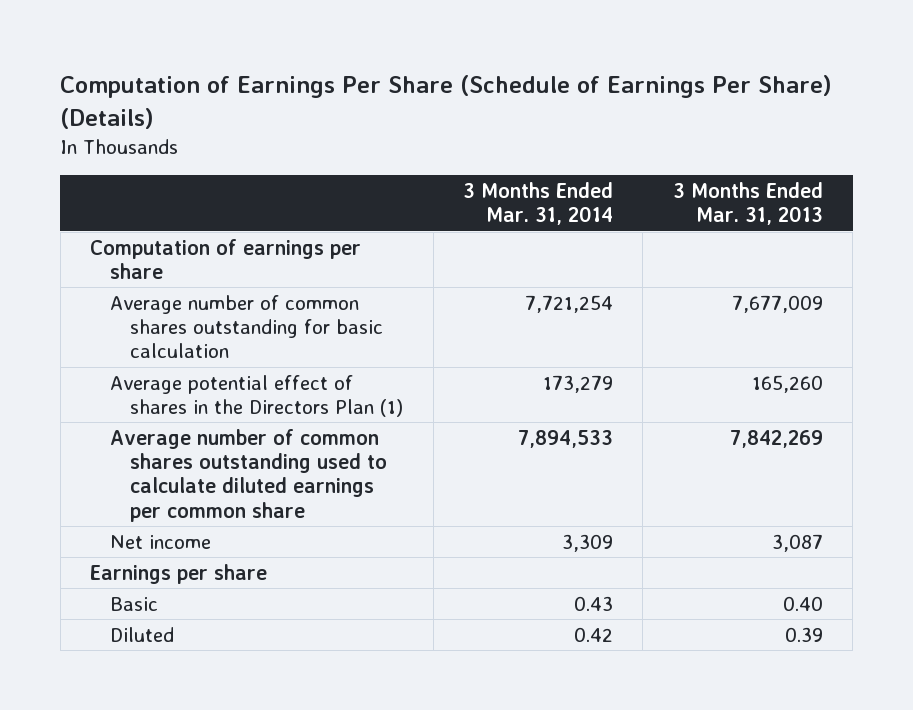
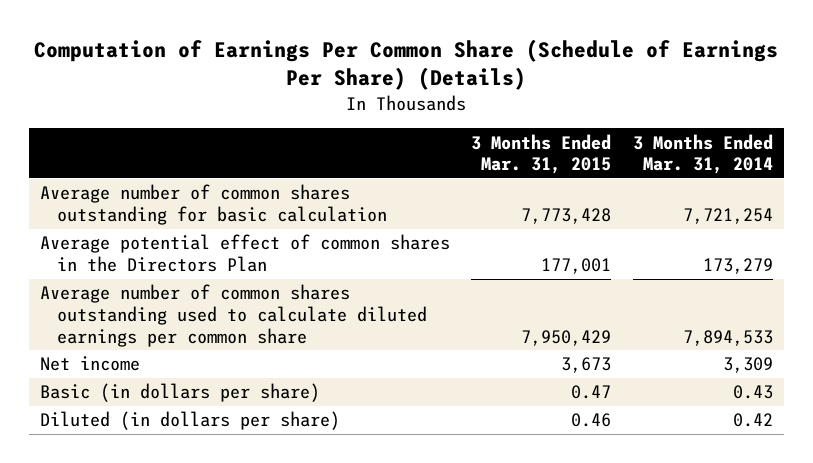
- Computation of Earnings Per Share (Schedule of Earnings Per Share) (Details)
+ Computation of Earnings Per Common Share (Schedule of Earnings Per Share) (Details)
- | 3 Months Ended Mar. 31, 2014 | 3 Months Ended Mar. 31, 2013
+ | 3 Months Ended Mar. 31, 2015 | 3 Months Ended Mar. 31, 2014
- Computation of earnings per share
- Average potential effect of shares in the Directors Plan (1) | 173,279 | 165,260
+ Average potential effect of common shares in the Directors Plan | 177,001 | 173,279
- Earnings per share
- Basic | 0.43 | 0.40
- Diluted | 0.42 | 0.39
+ Basic (in dollars per share) | 0.47 | 0.43
+ Diluted (in dollars per share) | 0.46 | 0.42

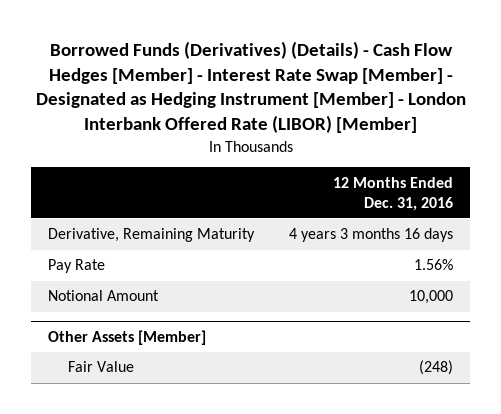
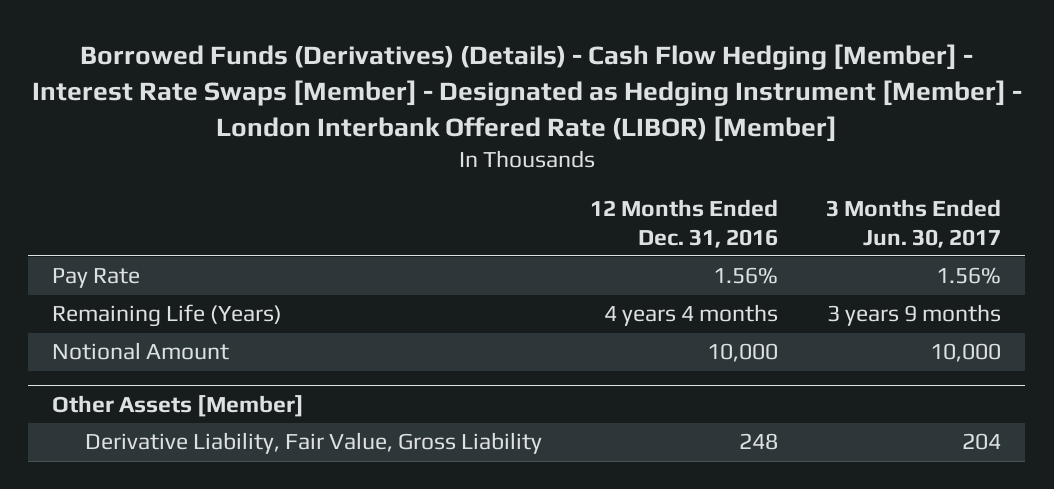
- Borrowed Funds (Derivatives) (Details) - Cash Flow Hedges [Member] - Interest Rate Swap [Member] - Designated as Hedging Instrument [Member] - London Interbank Offered Rate (LIBOR) [Member]
+ Borrowed Funds (Derivatives) (Details) - Cash Flow Hedging [Member] - Interest Rate Swaps [Member] - Designated as Hedging Instrument [Member] - London Interbank Offered Rate (LIBOR) [Member]
- | 12 Months Ended Dec. 31, 2016
+ | 12 Months Ended Dec. 31, 2016 | 3 Months Ended Jun. 30, 2017
- Derivative, Remaining Maturity | 4 years 3 months 16 days
+ Remaining Life (Years) | 4 years 4 months | 3 years 9 months
@ Other Assets [Member]
- Fair Value | (248)
+ Derivative Liability, Fair Value, Gross Liability | 248 | 204

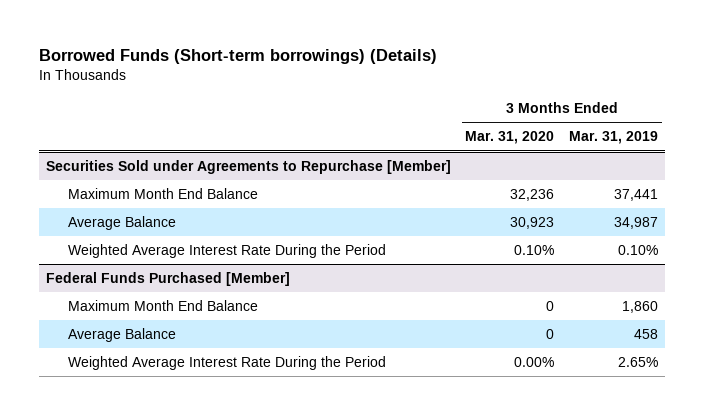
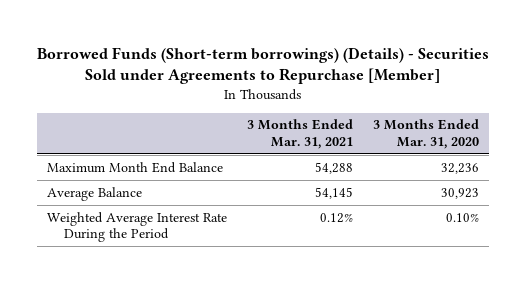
- Borrowed Funds (Short-term borrowings) (Details)
+ Borrowed Funds (Short-term borrowings) (Details) - Securities Sold under Agreements to Repurchase [Member]
- | 3 Months Ended Mar. 31, 2020 | 3 Months Ended Mar. 31, 2019
+ | 3 Months Ended Mar. 31, 2021 | 3 Months Ended Mar. 31, 2020
- Securities Sold under Agreements to Repurchase [Member]
- Federal Funds Purchased [Member]
- Maximum Month End Balance | 0 | 1,860
- Average Balance | 0 | 458
- Weighted Average Interest Rate During the Period | 0.00% | 2.65%

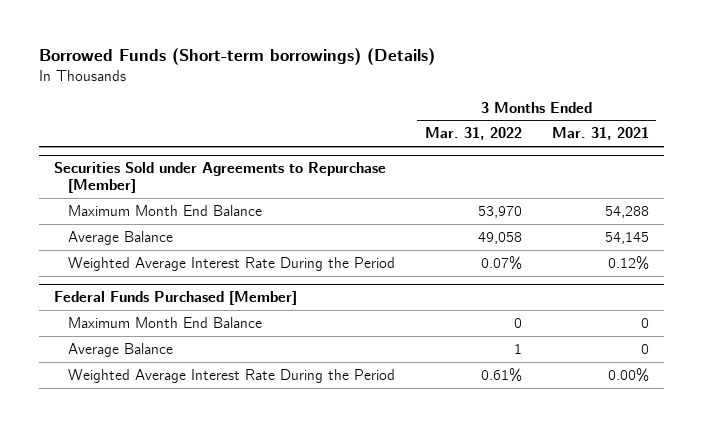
- Borrowed Funds (Short-term borrowings) (Details) - Securities Sold under Agreements to Repurchase [Member]
+ Borrowed Funds (Short-term borrowings) (Details)
- | 3 Months Ended Mar. 31, 2021 | 3 Months Ended Mar. 31, 2020
+ | 3 Months Ended Mar. 31, 2022 | 3 Months Ended Mar. 31, 2021
+ Securities Sold under Agreements to Repurchase [Member]
+ Federal Funds Purchased [Member]
+ Maximum Month End Balance | 0 | 0
+ Average Balance | 1 | 0
+ Weighted Average Interest Rate During the Period | 0.61% | 0.00%

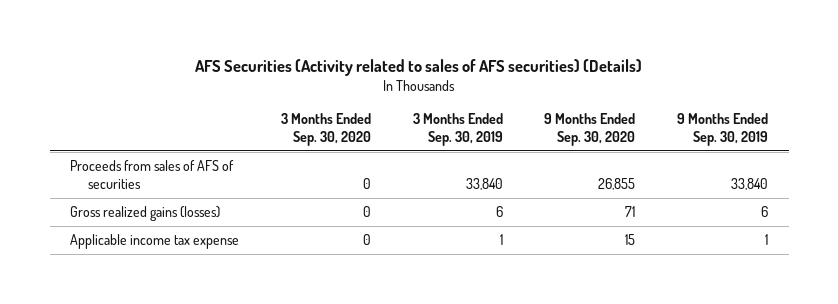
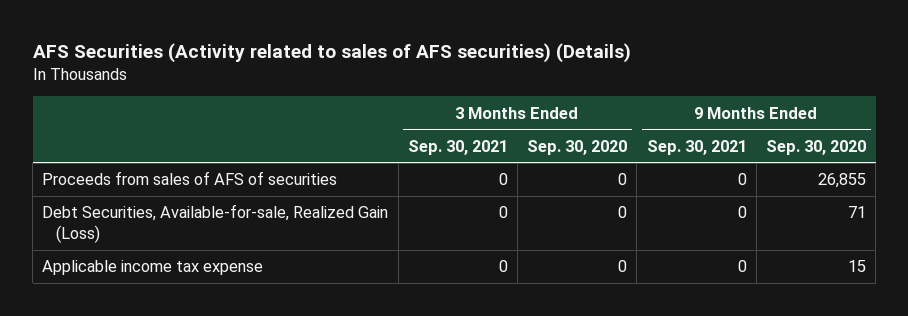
- | 3 Months Ended Sep. 30, 2020 | 3 Months Ended Sep. 30, 2019 | 9 Months Ended Sep. 30, 2020 | 9 Months Ended Sep. 30, 2019
+ | 3 Months Ended Sep. 30, 2021 | 3 Months Ended Sep. 30, 2020 | 9 Months Ended Sep. 30, 2021 | 9 Months Ended Sep. 30, 2020
- Gross realized gains (losses) | 0 | 6 | 71 | 6
+ Debt Securities, Available-for-sale, Realized Gain (Loss) | 0 | 0 | 0 | 71

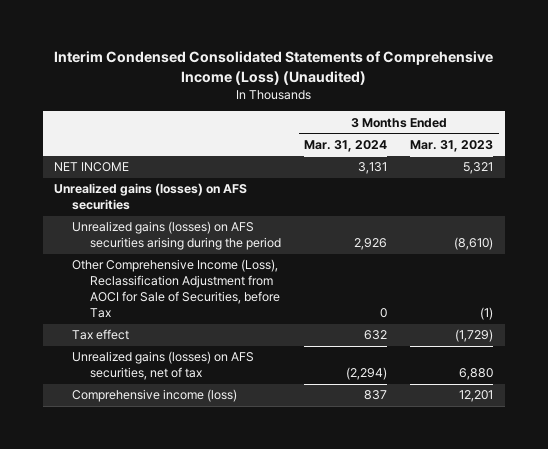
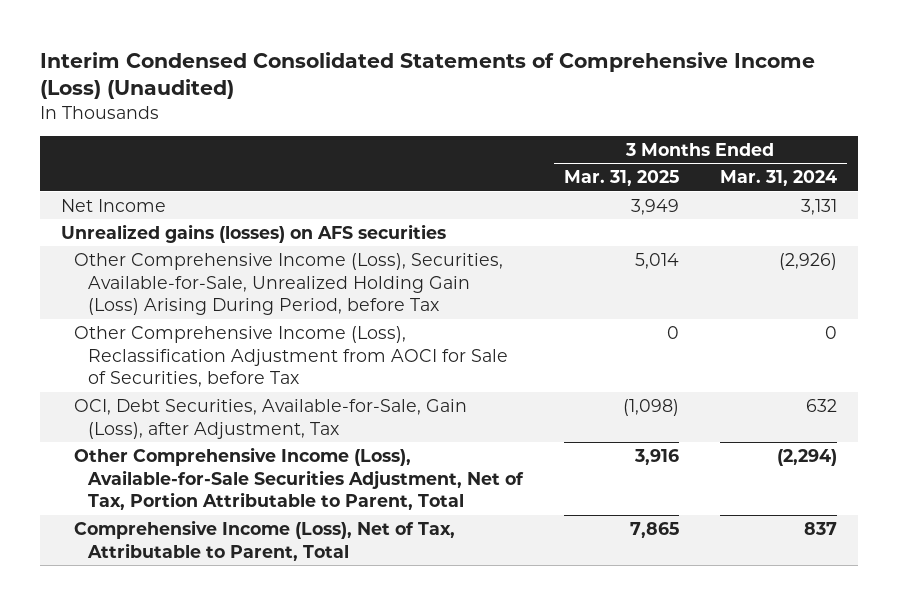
- | 3 Months Ended Mar. 31, 2024 | 3 Months Ended Mar. 31, 2023
+ | 3 Months Ended Mar. 31, 2025 | 3 Months Ended Mar. 31, 2024
- NET INCOME | 3,131 | 5,321
+ Net Income | 3,949 | 3,131
- Unrealized gains (losses) on AFS securities arising during the period | 2,926 | (8,610)
+ Other Comprehensive Income (Loss), Securities, Available-for-Sale, Unrealized Holding Gain (Loss) Arising During Period, before Tax | 5,014 | (2,926)
- Tax effect | 632 | (1,729)
- Unrealized gains (losses) on AFS securities, net of tax | (2,294) | 6,880
- Comprehensive income (loss) | 837 | 12,201
+ OCI, Debt Securities, Available-for-Sale, Gain (Loss), after Adjustment, Tax | (1,098) | 632
+ Other Comprehensive Income (Loss), Available-for-Sale Securities Adjustment, Net of Tax, Portion Attributable to Parent, Total | 3,916 | (2,294)
+ Comprehensive Income (Loss), Net of Tax, Attributable to Parent, Total | 7,865 | 837

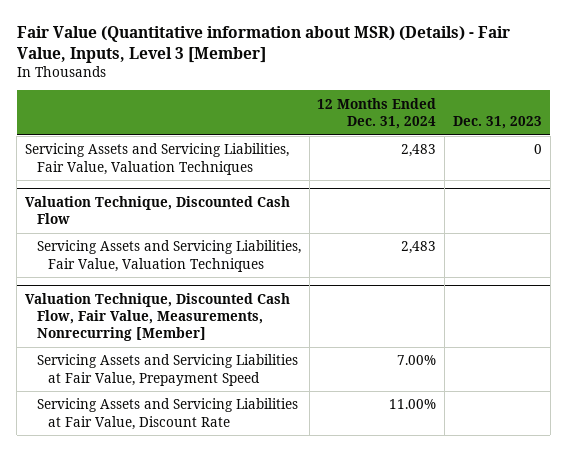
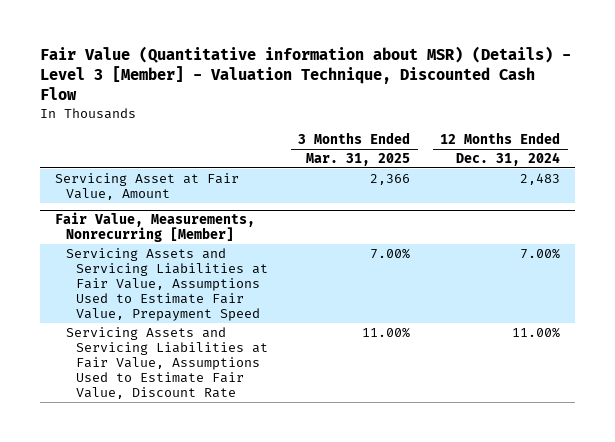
- Fair Value (Quantitative information about MSR) (Details) - Fair Value, Inputs, Level 3 [Member]
+ Fair Value (Quantitative information about MSR) (Details) - Level 3 [Member] - Valuation Technique, Discounted Cash Flow
- | 12 Months Ended Dec. 31, 2024 | Dec. 31, 2023
+ | 3 Months Ended Mar. 31, 2025 | 12 Months Ended Dec. 31, 2024
- Servicing Assets and Servicing Liabilities, Fair Value, Valuation Techniques | 2,483 | 0
- Valuation Technique, Discounted Cash Flow
- Servicing Assets and Servicing Liabilities, Fair Value, Valuation Techniques | 2,483 |
- Valuation Technique, Discounted Cash Flow, Fair Value, Measurements, Nonrecurring [Member]
- Servicing Assets and Servicing Liabilities at Fair Value, Prepayment Speed | 7.00% |
- Servicing Assets and Servicing Liabilities at Fair Value, Discount Rate | 11.00% |
+ Servicing Asset at Fair Value, Amount | 2,366 | 2,483
+ Fair Value, Measurements, Nonrecurring [Member]
+ Servicing Assets and Servicing Liabilities at Fair Value, Assumptions Used to Estimate Fair Value, Prepayment Speed | 7.00% | 7.00%
+ Servicing Assets and Servicing Liabilities at Fair Value, Assumptions Used to Estimate Fair Value, Discount Rate | 11.00% | 11.00%

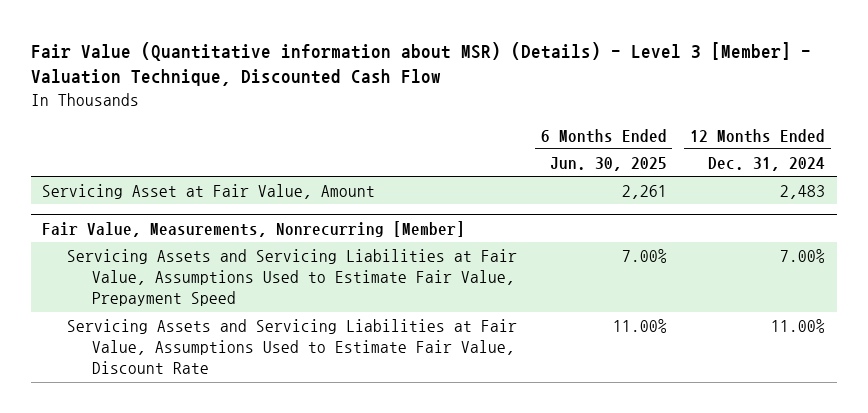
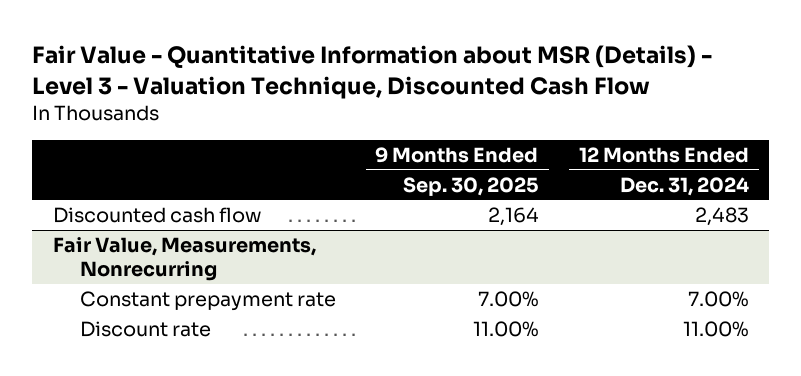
- Fair Value (Quantitative information about MSR) (Details) - Level 3 [Member] - Valuation Technique, Discounted Cash Flow
+ Fair Value - Quantitative Information about MSR (Details) - Level 3 - Valuation Technique, Discounted Cash Flow
- | 6 Months Ended Jun. 30, 2025 | 12 Months Ended Dec. 31, 2024
+ | 9 Months Ended Sep. 30, 2025 | 12 Months Ended Dec. 31, 2024
- Servicing Asset at Fair Value, Amount | 2,261 | 2,483
- Fair Value, Measurements, Nonrecurring [Member]
- Servicing Assets and Servicing Liabilities at Fair Value, Assumptions Used to Estimate Fair Value, Prepayment Speed | 7.00% | 7.00%
- Servicing Assets and Servicing Liabilities at Fair Value, Assumptions Used to Estimate Fair Value, Discount Rate | 11.00% | 11.00%
+ Discounted cash flow | 2,164 | 2,483
+ Fair Value, Measurements, Nonrecurring
+ Constant prepayment rate | 7.00% | 7.00%
+ Discount rate | 11.00% | 11.00%

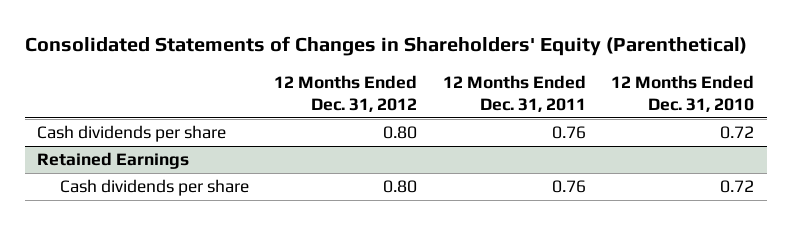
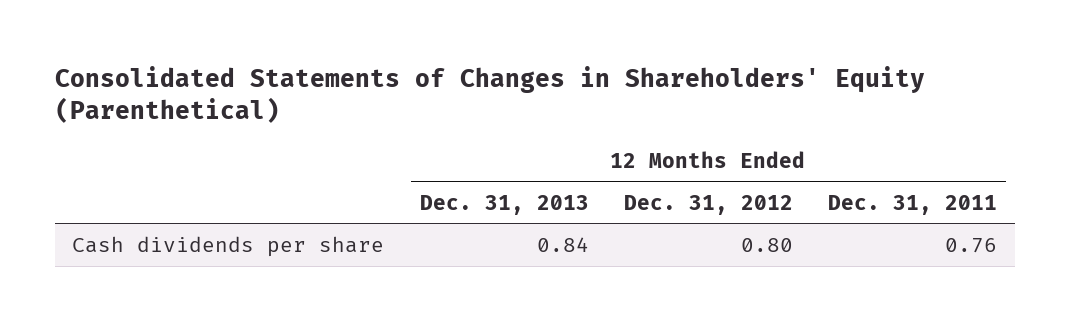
- | 12 Months Ended Dec. 31, 2012 | 12 Months Ended Dec. 31, 2011 | 12 Months Ended Dec. 31, 2010
+ | 12 Months Ended Dec. 31, 2013 | 12 Months Ended Dec. 31, 2012 | 12 Months Ended Dec. 31, 2011
- Retained Earnings
- Cash dividends per share | 0.80 | 0.76 | 0.72

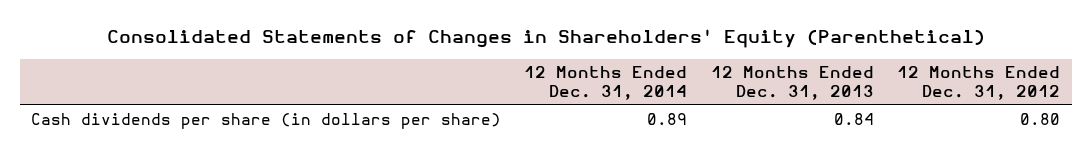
- | 12 Months Ended Dec. 31, 2013 | 12 Months Ended Dec. 31, 2012 | 12 Months Ended Dec. 31, 2011
+ | 12 Months Ended Dec. 31, 2014 | 12 Months Ended Dec. 31, 2013 | 12 Months Ended Dec. 31, 2012
- Cash dividends per share | 0.84 | 0.80 | 0.76
+ Cash dividends per share (in dollars per share) | 0.89 | 0.84 | 0.80

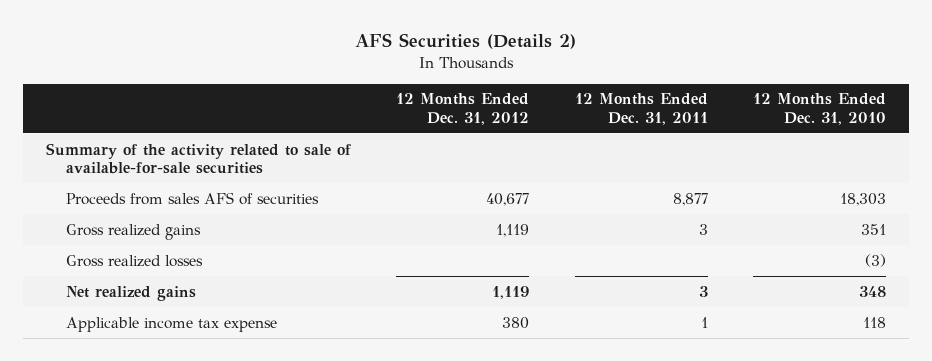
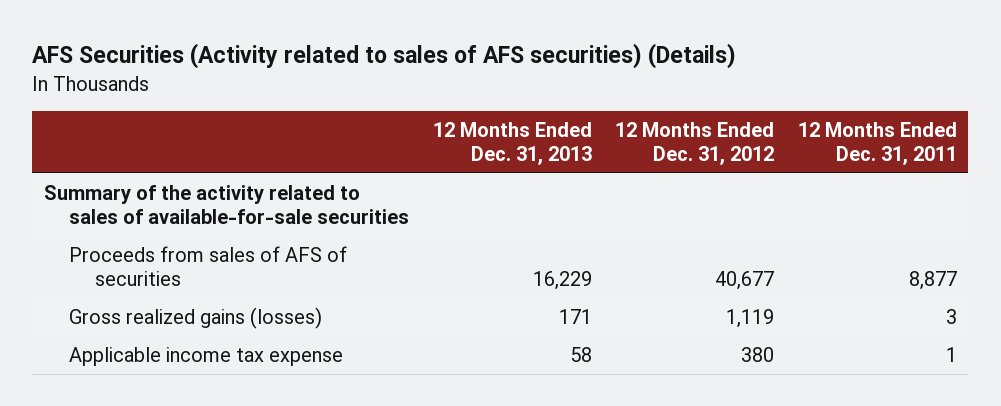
- AFS Securities (Details 2)
+ AFS Securities (Activity related to sales of AFS securities) (Details)
- | 12 Months Ended Dec. 31, 2012 | 12 Months Ended Dec. 31, 2011 | 12 Months Ended Dec. 31, 2010
+ | 12 Months Ended Dec. 31, 2013 | 12 Months Ended Dec. 31, 2012 | 12 Months Ended Dec. 31, 2011
- Summary of the activity related to sale of available-for-sale securities
- Proceeds from sales AFS of securities | 40,677 | 8,877 | 18,303
- Gross realized gains | 1,119 | 3 | 351
- Gross realized losses | | | (3)
- Net realized gains | 1,119 | 3 | 348
+ Summary of the activity related to sales of available-for-sale securities
+ Proceeds from sales of AFS of securities | 16,229 | 40,677 | 8,877
+ Gross realized gains (losses) | 171 | 1,119 | 3

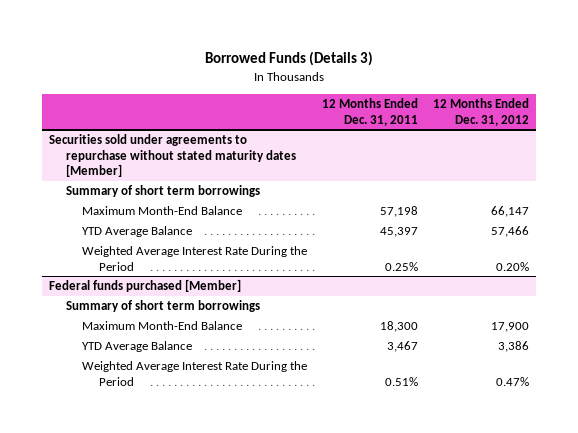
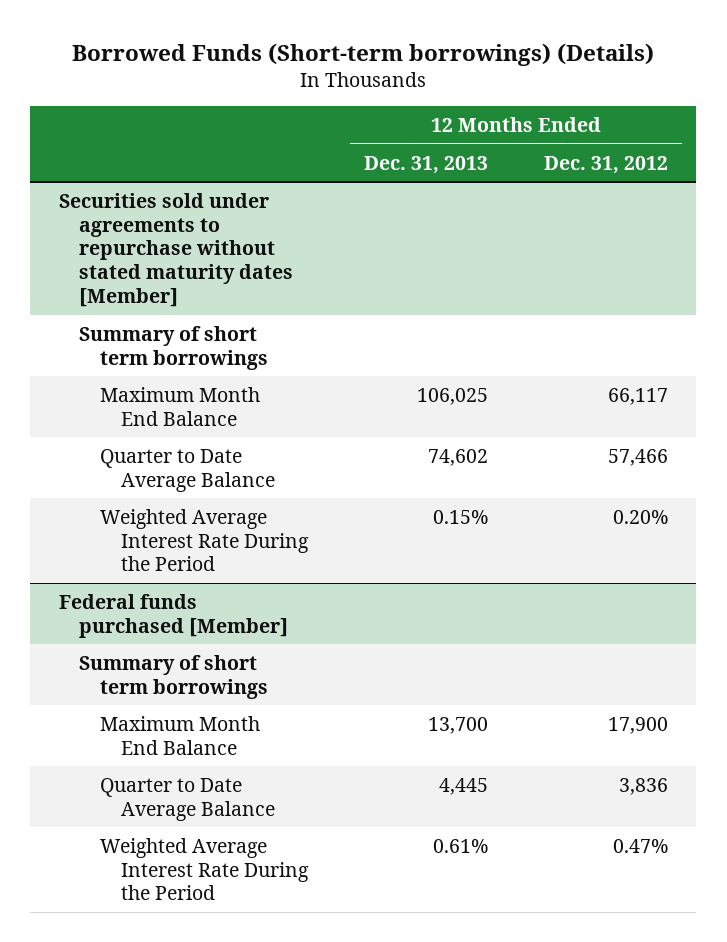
- Borrowed Funds (Details 3)
+ Borrowed Funds (Short-term borrowings) (Details)
- | 12 Months Ended Dec. 31, 2011 | 12 Months Ended Dec. 31, 2012
+ | 12 Months Ended Dec. 31, 2013 | 12 Months Ended Dec. 31, 2012
@ Securities sold under agreements to repurchase without stated maturity dates [Member]
- Maximum Month-End Balance | 57,198 | 66,147
- YTD Average Balance | 45,397 | 57,466
+ Maximum Month End Balance | 106,025 | 66,117
+ Quarter to Date Average Balance | 74,602 | 57,466
@ Federal funds purchased [Member]
- Maximum Month-End Balance | 18,300 | 17,900
- YTD Average Balance | 3,467 | 3,386
+ Maximum Month End Balance | 13,700 | 17,900
+ Quarter to Date Average Balance | 4,445 | 3,836

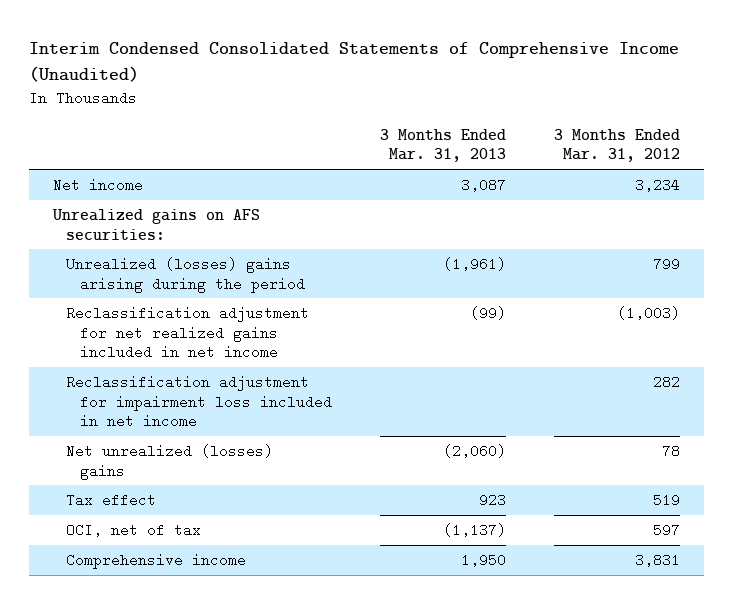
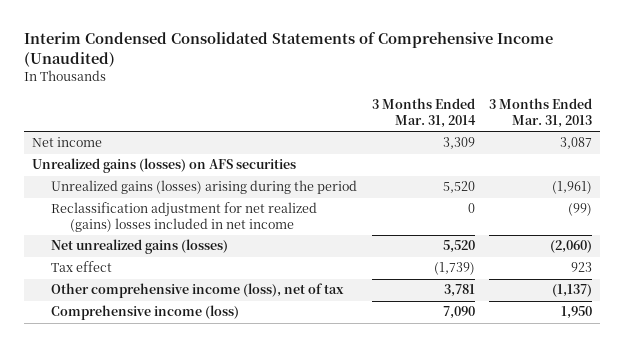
- | 3 Months Ended Mar. 31, 2013 | 3 Months Ended Mar. 31, 2012
+ | 3 Months Ended Mar. 31, 2014 | 3 Months Ended Mar. 31, 2013
- Unrealized gains on AFS securities:
- Unrealized (losses) gains arising during the period | (1,961) | 799
- Reclassification adjustment for net realized gains included in net income | (99) | (1,003)
- Reclassification adjustment for impairment loss included in net income | | 282
- Net unrealized (losses) gains | (2,060) | 78
+ Unrealized gains (losses) on AFS securities
+ Unrealized gains (losses) arising during the period | 5,520 | (1,961)
+ Reclassification adjustment for net realized (gains) losses included in net income | 0 | (99)
+ Net unrealized gains (losses) | 5,520 | (2,060)
- OCI, net of tax | (1,137) | 597
- Comprehensive income | 1,950 | 3,831
+ Other comprehensive income (loss), net of tax | 3,781 | (1,137)
+ Comprehensive income (loss) | 7,090 | 1,950

